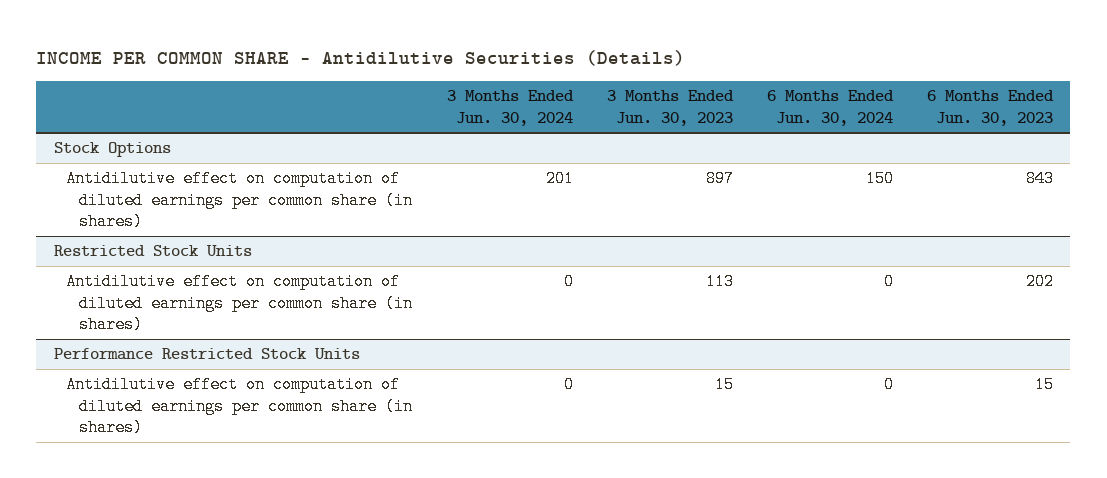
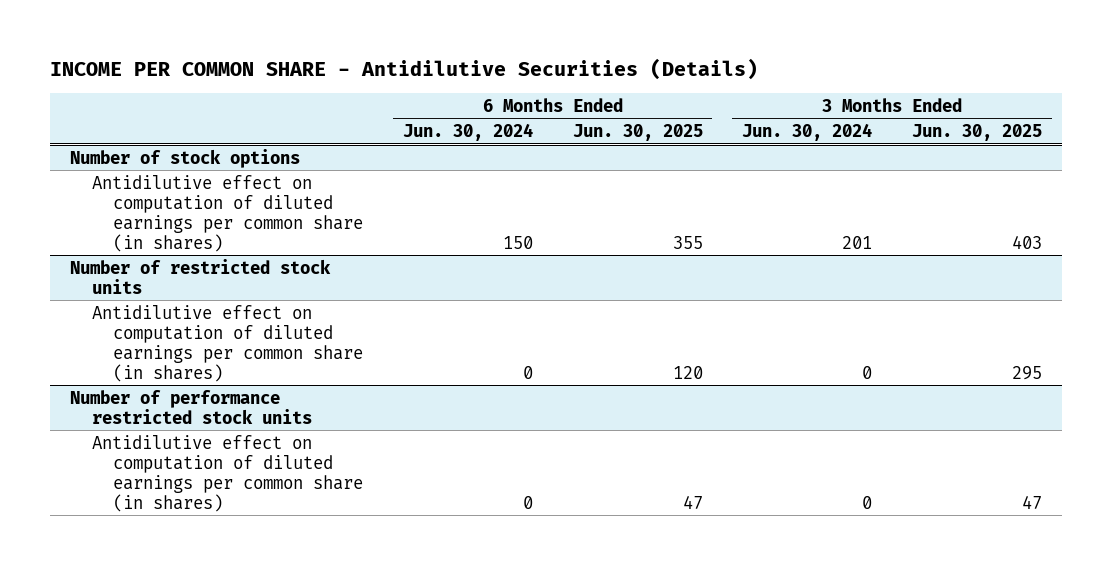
- | 3 Months Ended Jun. 30, 2024 | 3 Months Ended Jun. 30, 2023 | 6 Months Ended Jun. 30, 2024 | 6 Months Ended Jun. 30, 2023
+ | 6 Months Ended Jun. 30, 2024 | 6 Months Ended Jun. 30, 2025 | 3 Months Ended Jun. 30, 2024 | 3 Months Ended Jun. 30, 2025
- Stock Options
+ Number of stock options
- Restricted Stock Units
+ Number of restricted stock units
- Performance Restricted Stock Units
+ Number of performance restricted stock units

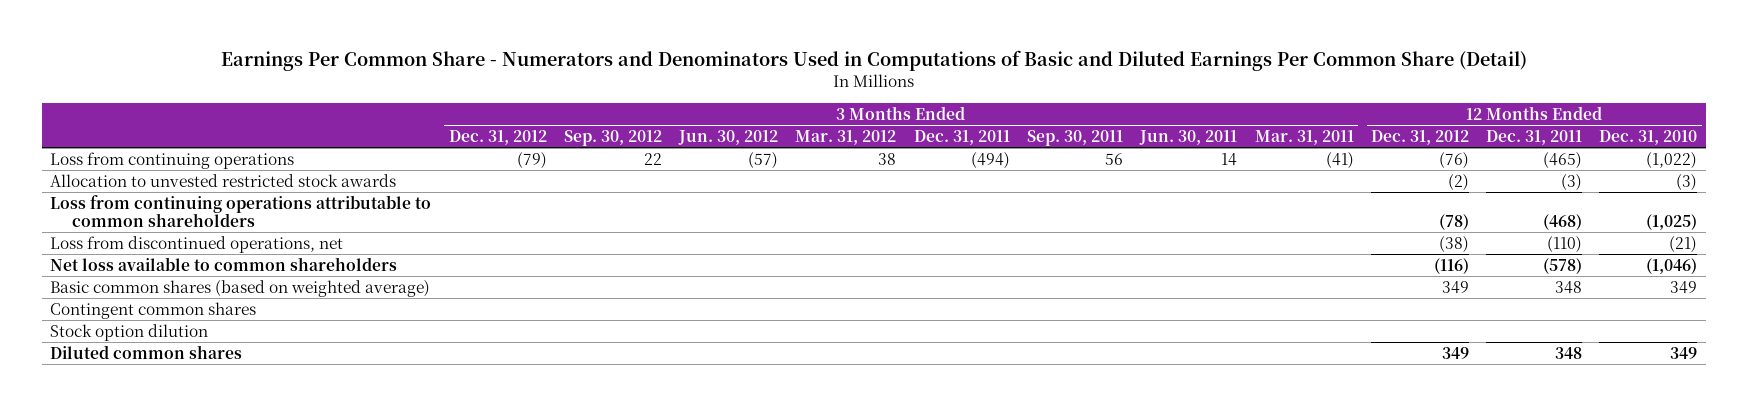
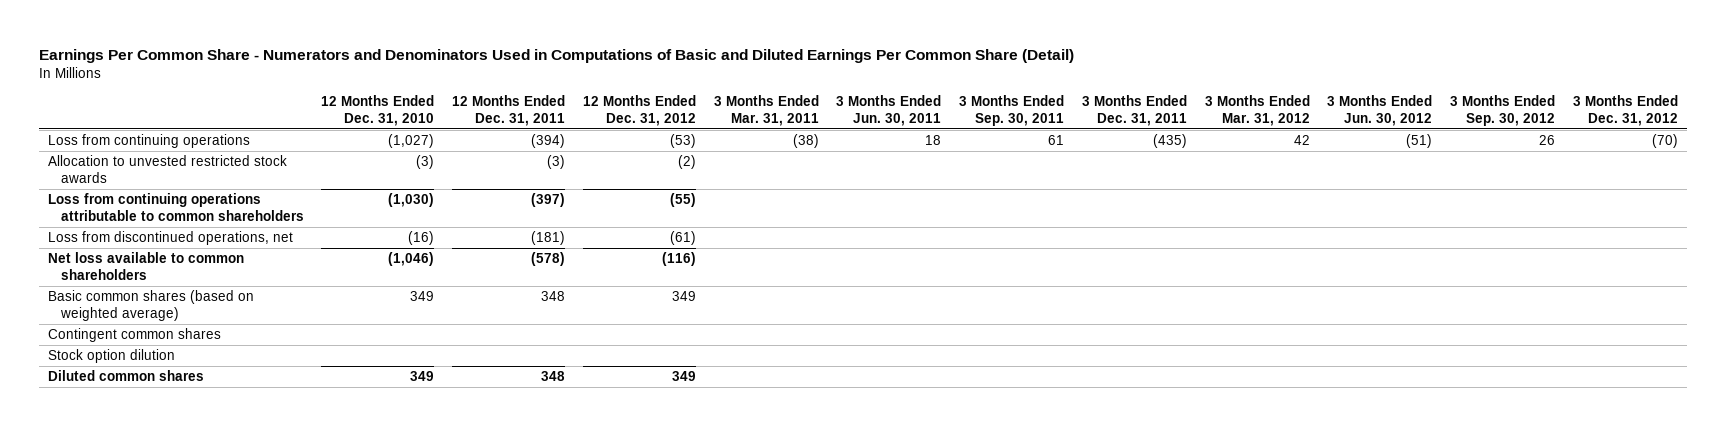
- | 3 Months Ended Dec. 31, 2012 | 3 Months Ended Sep. 30, 2012 | 3 Months Ended Jun. 30, 2012 | 3 Months Ended Mar. 31, 2012 | 3 Months Ended Dec. 31, 2011 | 3 Months Ended Sep. 30, 2011 | 3 Months Ended Jun. 30, 2011 | 3 Months Ended Mar. 31, 2011 | 12 Months Ended Dec. 31, 2012 | 12 Months Ended Dec. 31, 2011 | 12 Months Ended Dec. 31, 2010
+ | 12 Months Ended Dec. 31, 2010 | 12 Months Ended Dec. 31, 2011 | 12 Months Ended Dec. 31, 2012 | 3 Months Ended Mar. 31, 2011 | 3 Months Ended Jun. 30, 2011 | 3 Months Ended Sep. 30, 2011 | 3 Months Ended Dec. 31, 2011 | 3 Months Ended Mar. 31, 2012 | 3 Months Ended Jun. 30, 2012 | 3 Months Ended Sep. 30, 2012 | 3 Months Ended Dec. 31, 2012
- Loss from continuing operations | (79) | 22 | (57) | 38 | (494) | 56 | 14 | (41) | (76) | (465) | (1,022)
+ Loss from continuing operations | (1,027) | (394) | (53) | (38) | 18 | 61 | (435) | 42 | (51) | 26 | (70)
- Loss from continuing operations attributable to common shareholders | | | | | | | | | (78) | (468) | (1,025)
- Loss from discontinued operations, net | | | | | | | | | (38) | (110) | (21)
+ Loss from continuing operations attributable to common shareholders | (1,030) | (397) | (55) | | | | | | | |
+ Loss from discontinued operations, net | (16) | (181) | (61) | | | | | | | |

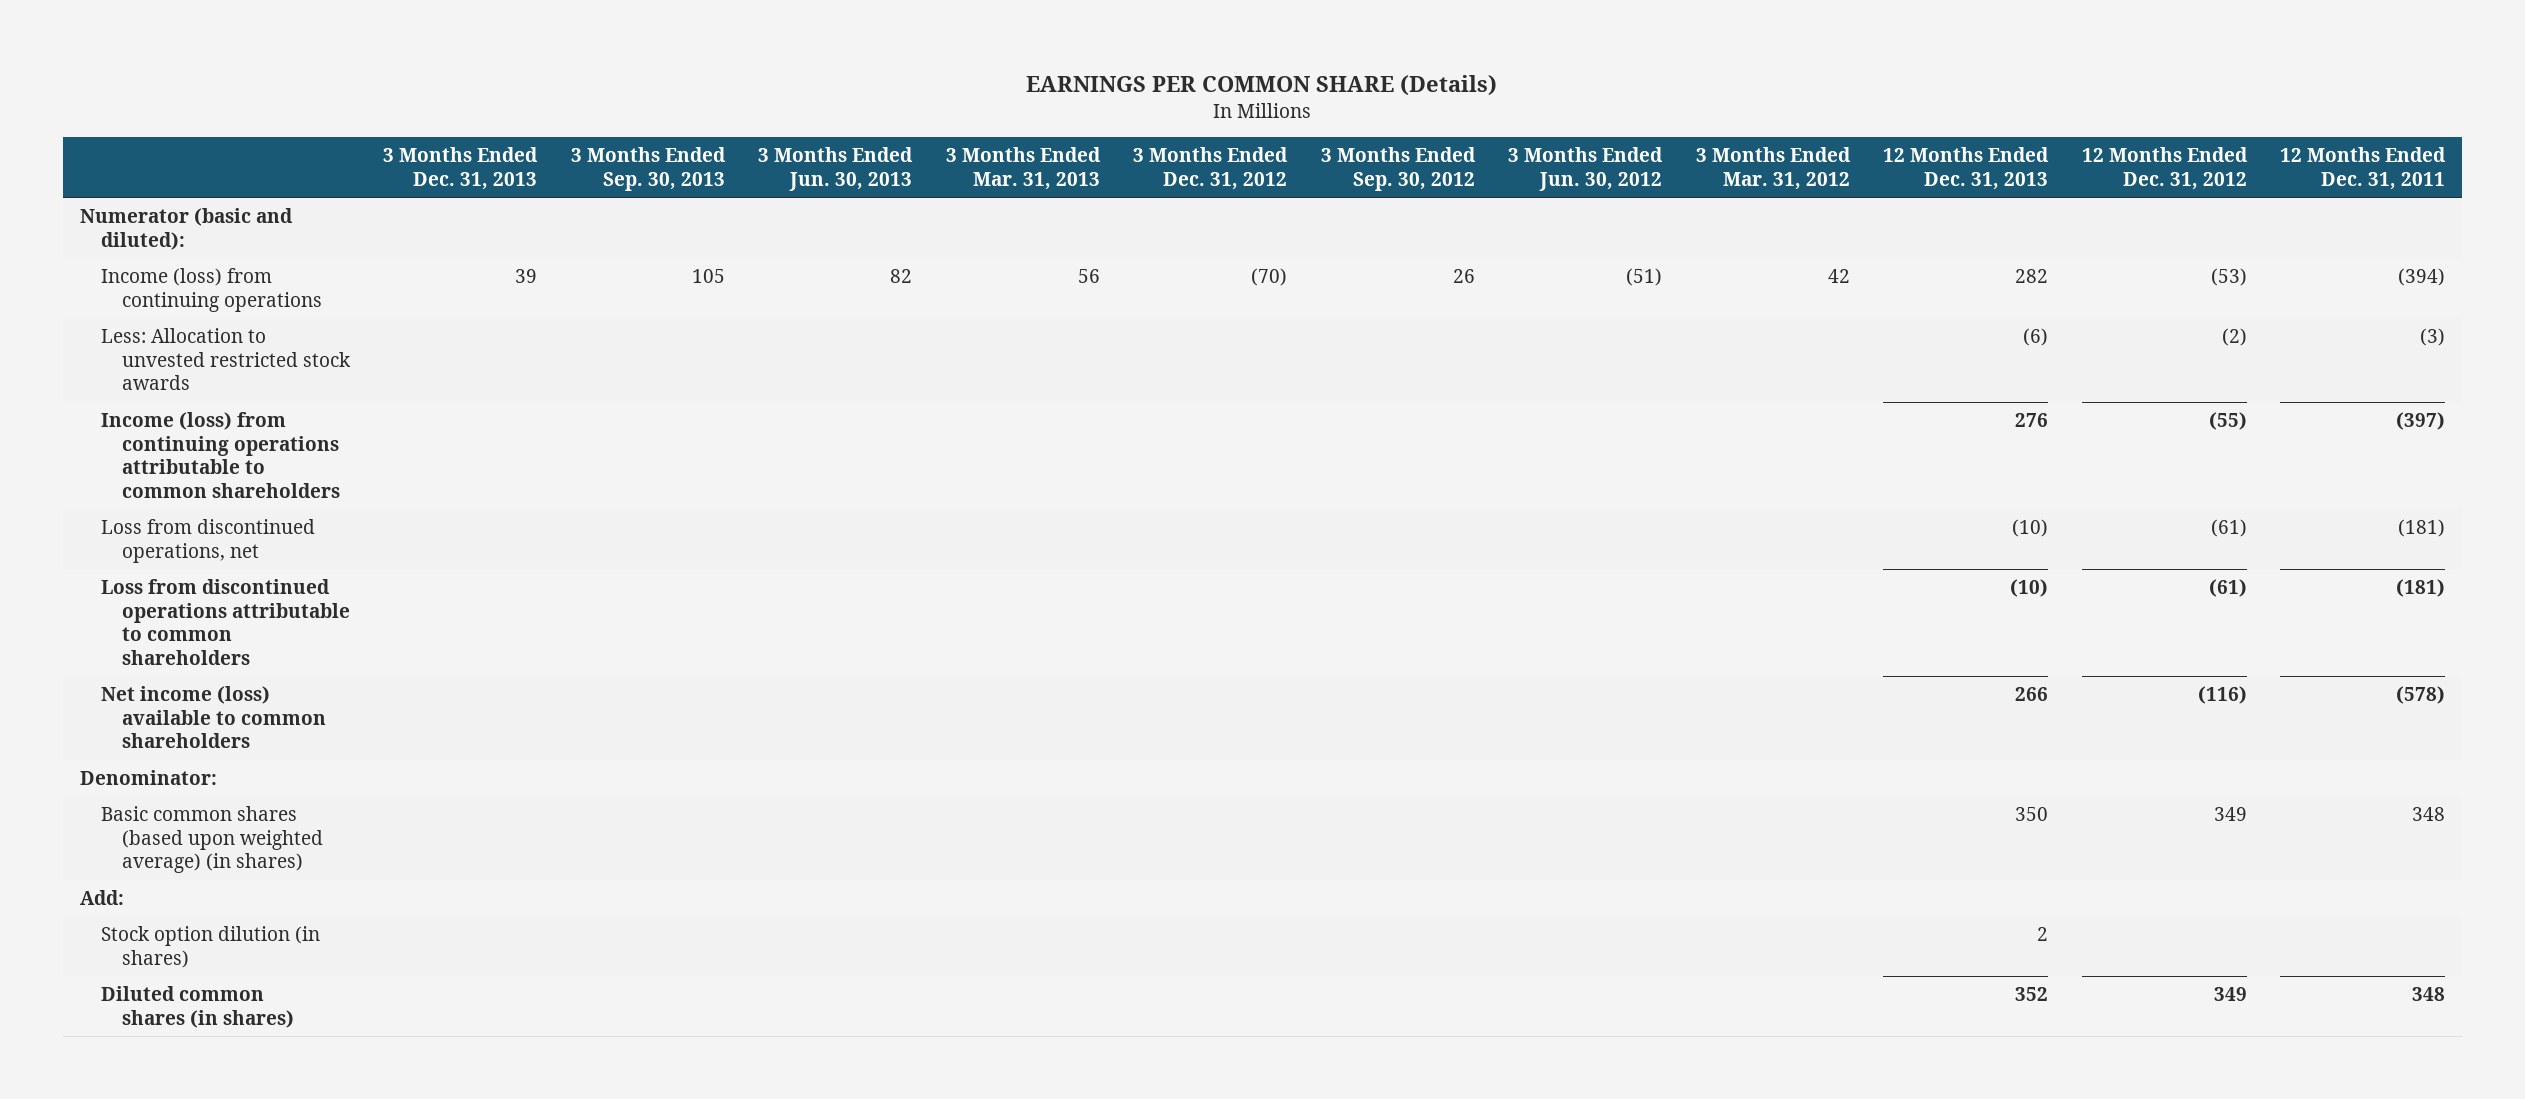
- Earnings Per Common Share - Numerators and Denominators Used in Computations of Basic and Diluted Earnings Per Common Share (Detail)
+ EARNINGS PER COMMON SHARE (Details)
- | 12 Months Ended Dec. 31, 2010 | 12 Months Ended Dec. 31, 2011 | 12 Months Ended Dec. 31, 2012 | 3 Months Ended Mar. 31, 2011 | 3 Months Ended Jun. 30, 2011 | 3 Months Ended Sep. 30, 2011 | 3 Months Ended Dec. 31, 2011 | 3 Months Ended Mar. 31, 2012 | 3 Months Ended Jun. 30, 2012 | 3 Months Ended Sep. 30, 2012 | 3 Months Ended Dec. 31, 2012
+ | 3 Months Ended Dec. 31, 2013 | 3 Months Ended Sep. 30, 2013 | 3 Months Ended Jun. 30, 2013 | 3 Months Ended Mar. 31, 2013 | 3 Months Ended Dec. 31, 2012 | 3 Months Ended Sep. 30, 2012 | 3 Months Ended Jun. 30, 2012 | 3 Months Ended Mar. 31, 2012 | 12 Months Ended Dec. 31, 2013 | 12 Months Ended Dec. 31, 2012 | 12 Months Ended Dec. 31, 2011
- Loss from continuing operations | (1,027) | (394) | (53) | (38) | 18 | 61 | (435) | 42 | (51) | 26 | (70)
- Allocation to unvested restricted stock awards | (3) | (3) | (2) | | | | | | | |
- Loss from continuing operations attributable to common shareholders | (1,030) | (397) | (55) | | | | | | | |
+ Numerator (basic and diluted):
+ Income (loss) from continuing operations | 39 | 105 | 82 | 56 | (70) | 26 | (51) | 42 | 282 | (53) | (394)
+ Less: Allocation to unvested restricted stock awards | | | | | | | | | (6) | (2) | (3)
+ Income (loss) from continuing operations attributable to common shareholders | | | | | | | | | 276 | (55) | (397)
- Net loss available to common shareholders | (1,046) | (578) | (116) | | | | | | | |
- Basic common shares (based on weighted average) | 349 | 348 | 349 | | | | | | | |
- Contingent common shares
- Stock option dilution
- Diluted common shares | 349 | 348 | 349 | | | | | | | |
+ Loss from discontinued operations attributable to common shareholders | | | | | | | | | (10) | (61) | (181)
+ Net income (loss) available to common shareholders | | | | | | | | | 266 | (116) | (578)
+ Denominator:
+ Basic common shares (based upon weighted average) (in shares) | | | | | | | | | 350 | 349 | 348
+ Add:
+ Stock option dilution (in shares) | | | | | | | | | 2 | |
+ Diluted common shares (in shares) | | | | | | | | | 352 | 349 | 348

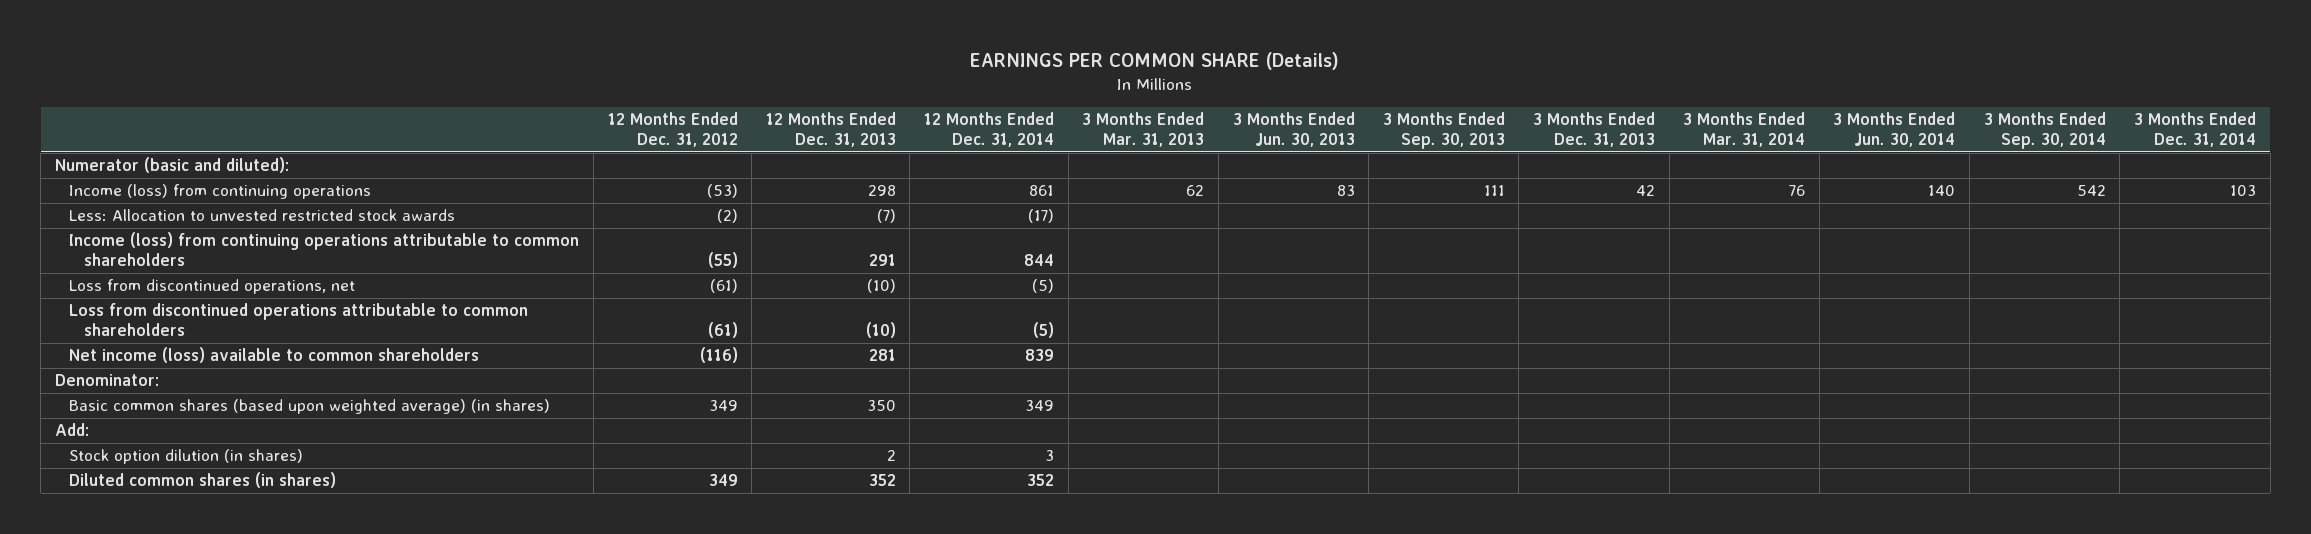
- | 3 Months Ended Dec. 31, 2013 | 3 Months Ended Sep. 30, 2013 | 3 Months Ended Jun. 30, 2013 | 3 Months Ended Mar. 31, 2013 | 3 Months Ended Dec. 31, 2012 | 3 Months Ended Sep. 30, 2012 | 3 Months Ended Jun. 30, 2012 | 3 Months Ended Mar. 31, 2012 | 12 Months Ended Dec. 31, 2013 | 12 Months Ended Dec. 31, 2012 | 12 Months Ended Dec. 31, 2011
+ | 12 Months Ended Dec. 31, 2012 | 12 Months Ended Dec. 31, 2013 | 12 Months Ended Dec. 31, 2014 | 3 Months Ended Mar. 31, 2013 | 3 Months Ended Jun. 30, 2013 | 3 Months Ended Sep. 30, 2013 | 3 Months Ended Dec. 31, 2013 | 3 Months Ended Mar. 31, 2014 | 3 Months Ended Jun. 30, 2014 | 3 Months Ended Sep. 30, 2014 | 3 Months Ended Dec. 31, 2014
- Income (loss) from continuing operations | 39 | 105 | 82 | 56 | (70) | 26 | (51) | 42 | 282 | (53) | (394)
- Less: Allocation to unvested restricted stock awards | | | | | | | | | (6) | (2) | (3)
- Income (loss) from continuing operations attributable to common shareholders | | | | | | | | | 276 | (55) | (397)
+ Income (loss) from continuing operations | (53) | 298 | 861 | 62 | 83 | 111 | 42 | 76 | 140 | 542 | 103
+ Less: Allocation to unvested restricted stock awards | (2) | (7) | (17) | | | | | | | |
+ Income (loss) from continuing operations attributable to common shareholders | (55) | 291 | 844 | | | | | | | |
- Net income (loss) available to common shareholders | | | | | | | | | 266 | (116) | (578)
+ Net income (loss) available to common shareholders | (116) | 281 | 839 | | | | | | | |

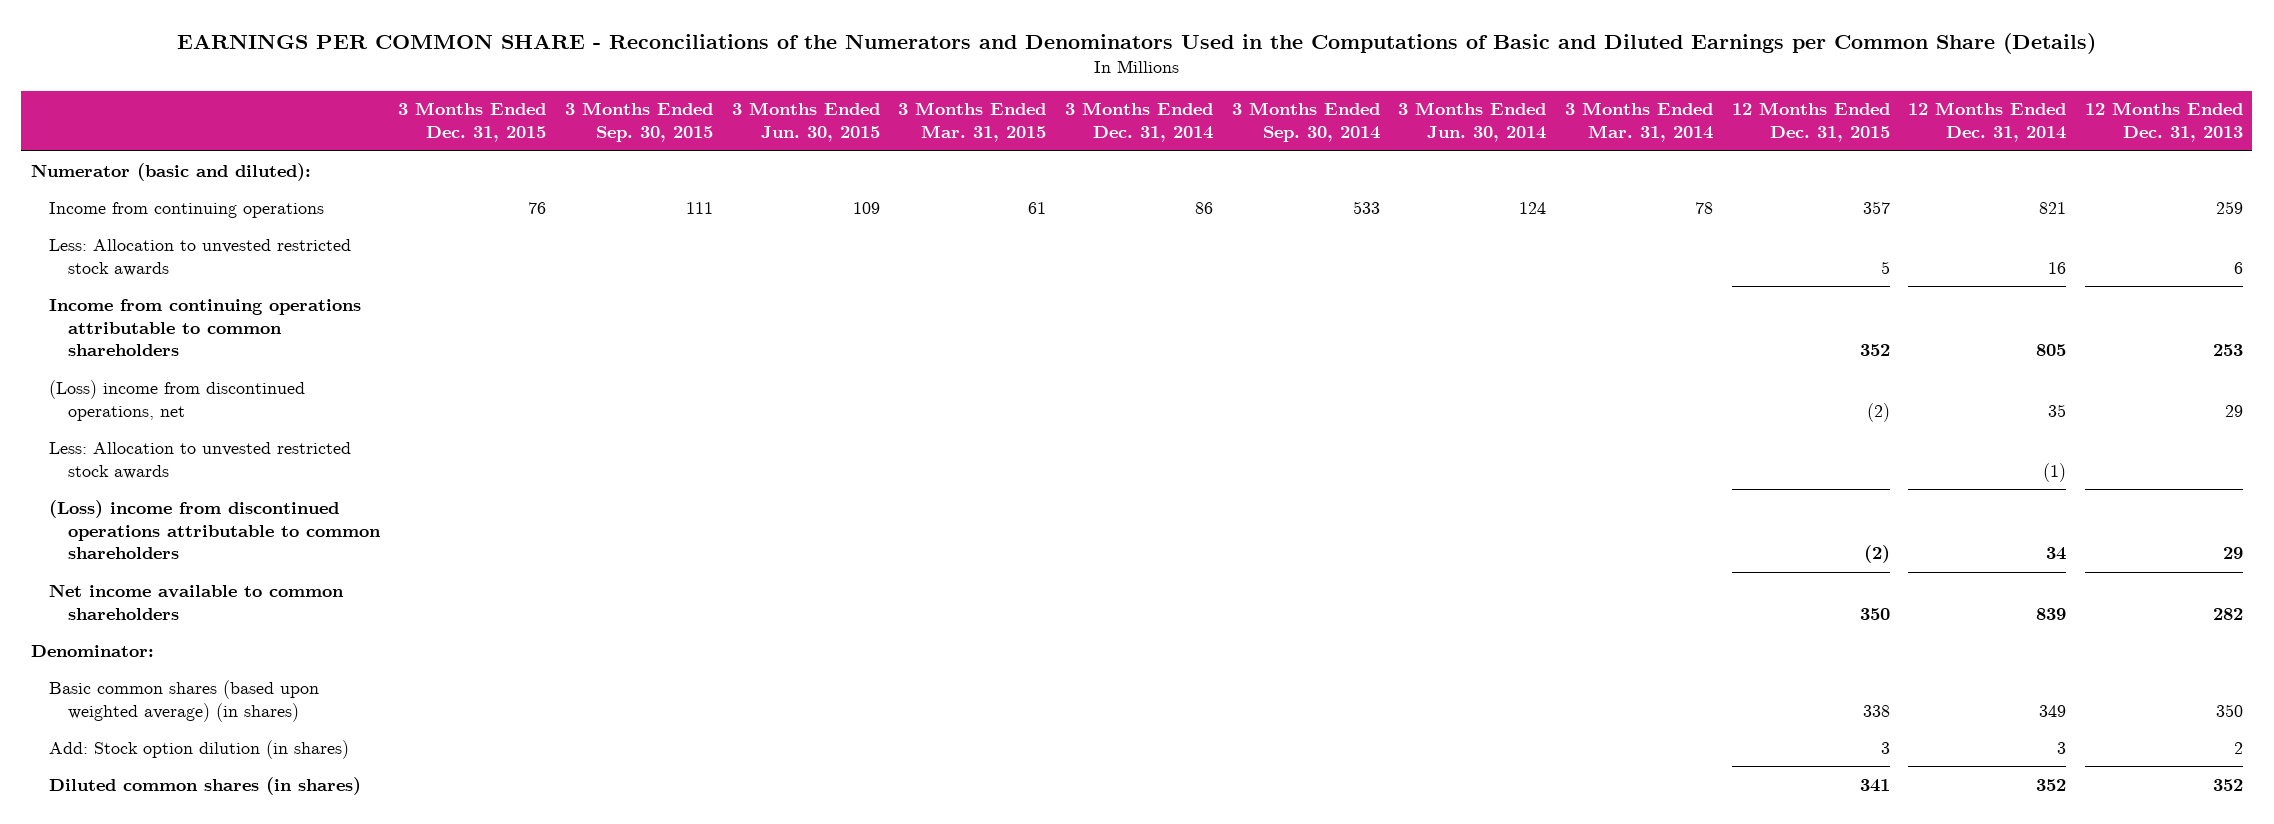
- EARNINGS PER COMMON SHARE (Details)
+ EARNINGS PER COMMON SHARE - Reconciliations of the Numerators and Denominators Used in the Computations of Basic and Diluted Earnings per Common Share (Details)
- | 12 Months Ended Dec. 31, 2012 | 12 Months Ended Dec. 31, 2013 | 12 Months Ended Dec. 31, 2014 | 3 Months Ended Mar. 31, 2013 | 3 Months Ended Jun. 30, 2013 | 3 Months Ended Sep. 30, 2013 | 3 Months Ended Dec. 31, 2013 | 3 Months Ended Mar. 31, 2014 | 3 Months Ended Jun. 30, 2014 | 3 Months Ended Sep. 30, 2014 | 3 Months Ended Dec. 31, 2014
+ | 3 Months Ended Dec. 31, 2015 | 3 Months Ended Sep. 30, 2015 | 3 Months Ended Jun. 30, 2015 | 3 Months Ended Mar. 31, 2015 | 3 Months Ended Dec. 31, 2014 | 3 Months Ended Sep. 30, 2014 | 3 Months Ended Jun. 30, 2014 | 3 Months Ended Mar. 31, 2014 | 12 Months Ended Dec. 31, 2015 | 12 Months Ended Dec. 31, 2014 | 12 Months Ended Dec. 31, 2013
- Income (loss) from continuing operations | (53) | 298 | 861 | 62 | 83 | 111 | 42 | 76 | 140 | 542 | 103
- Less: Allocation to unvested restricted stock awards | (2) | (7) | (17) | | | | | | | |
- Income (loss) from continuing operations attributable to common shareholders | (55) | 291 | 844 | | | | | | | |
- Loss from discontinued operations, net | (61) | (10) | (5) | | | | | | | |
- Loss from discontinued operations attributable to common shareholders | (61) | (10) | (5) | | | | | | | |
- Net income (loss) available to common shareholders | (116) | 281 | 839 | | | | | | | |
+ Income from continuing operations | 76 | 111 | 109 | 61 | 86 | 533 | 124 | 78 | 357 | 821 | 259
+ Less: Allocation to unvested restricted stock awards | | | | | | | | | 5 | 16 | 6
+ Income from continuing operations attributable to common shareholders | | | | | | | | | 352 | 805 | 253
+ (Loss) income from discontinued operations, net | | | | | | | | | (2) | 35 | 29
+ Less: Allocation to unvested restricted stock awards | | | | | | | | | | (1) |
+ (Loss) income from discontinued operations attributable to common shareholders | | | | | | | | | (2) | 34 | 29
+ Net income available to common shareholders | | | | | | | | | 350 | 839 | 282
- Add:
- Stock option dilution (in shares) | | 2 | 3 | | | | | | | |
+ Add: Stock option dilution (in shares) | | | | | | | | | 3 | 3 | 2

